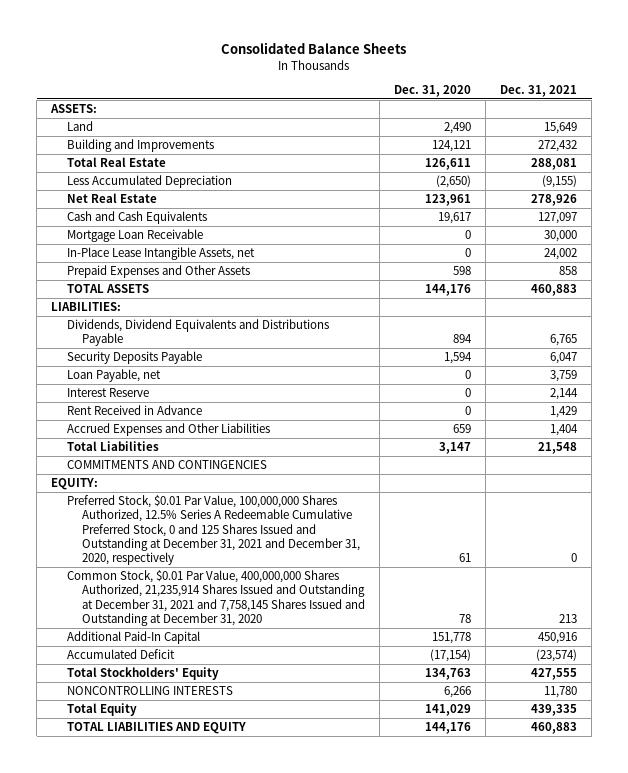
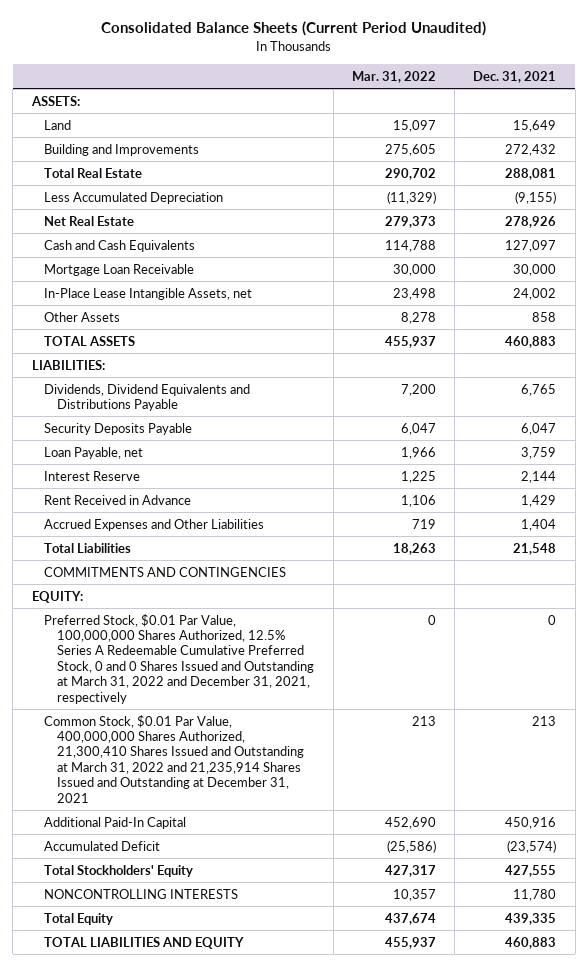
- Consolidated Balance Sheets
+ Consolidated Balance Sheets (Current Period Unaudited)
- | Dec. 31, 2020 | Dec. 31, 2021
+ | Mar. 31, 2022 | Dec. 31, 2021
- Prepaid Expenses and Other Assets | 598 | 858
+ Other Assets | 8,278 | 858
- Preferred Stock, $0.01 Par Value, 100,000,000 Shares Authorized, 12.5% Series A Redeemable Cumulative Preferred Stock, 0 and 125 Shares Issued and Outstanding at December 31, 2021 and December 31, 2020, respectively | 61 | 0
- Common Stock, $0.01 Par Value, 400,000,000 Shares Authorized, 21,235,914 Shares Issued and Outstanding at December 31, 2021 and 7,758,145 Shares Issued and Outstanding at December 31, 2020 | 78 | 213
+ Preferred Stock, $0.01 Par Value, 100,000,000 Shares Authorized, 12.5% Series A Redeemable Cumulative Preferred Stock, 0 and 0 Shares Issued and Outstanding at March 31, 2022 and December 31, 2021, respectively | 0 | 0
+ Common Stock, $0.01 Par Value, 400,000,000 Shares Authorized, 21,300,410 Shares Issued and Outstanding at March 31, 2022 and 21,235,914 Shares Issued and Outstanding at December 31, 2021 | 213 | 213

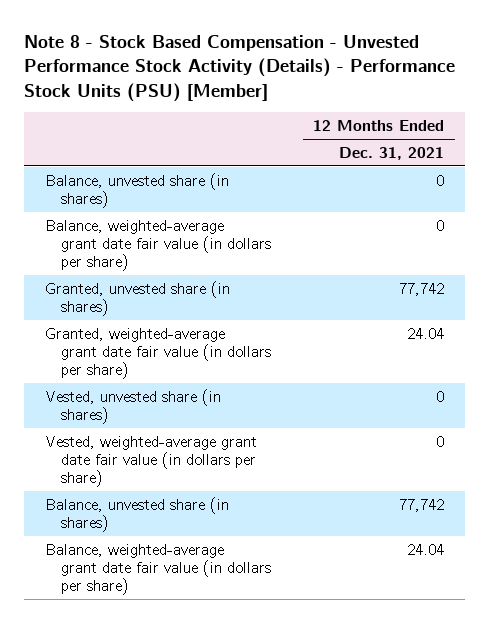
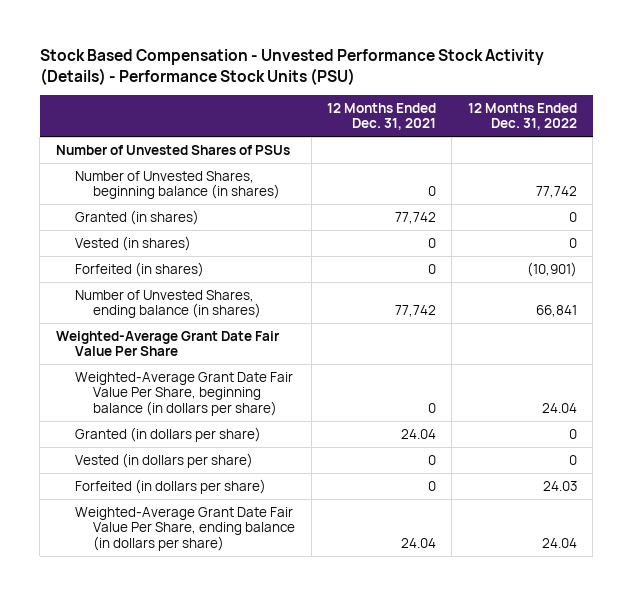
- Note 8 - Stock Based Compensation - Unvested Performance Stock Activity (Details) - Performance Stock Units (PSU) [Member]
+ Stock Based Compensation - Unvested Performance Stock Activity (Details) - Performance Stock Units (PSU)
- | 12 Months Ended Dec. 31, 2021
+ | 12 Months Ended Dec. 31, 2021 | 12 Months Ended Dec. 31, 2022
- Balance, unvested share (in shares) | 0
- Balance, weighted-average grant date fair value (in dollars per share) | 0
- Granted, unvested share (in shares) | 77,742
- Granted, weighted-average grant date fair value (in dollars per share) | 24.04
- Vested, unvested share (in shares) | 0
- Vested, weighted-average grant date fair value (in dollars per share) | 0
- Balance, unvested share (in shares) | 77,742
- Balance, weighted-average grant date fair value (in dollars per share) | 24.04
+ Number of Unvested Shares of PSUs
+ Number of Unvested Shares, beginning balance (in shares) | 0 | 77,742
+ Granted (in shares) | 77,742 | 0
+ Vested (in shares) | 0 | 0
+ Forfeited (in shares) | 0 | (10,901)
+ Number of Unvested Shares, ending balance (in shares) | 77,742 | 66,841
+ Weighted-Average Grant Date Fair Value Per Share
+ Weighted-Average Grant Date Fair Value Per Share, beginning balance (in dollars per share) | 0 | 24.04
+ Granted (in dollars per share) | 24.04 | 0
+ Vested (in dollars per share) | 0 | 0
+ Forfeited (in dollars per share) | 0 | 24.03
+ Weighted-Average Grant Date Fair Value Per Share, ending balance (in dollars per share) | 24.04 | 24.04

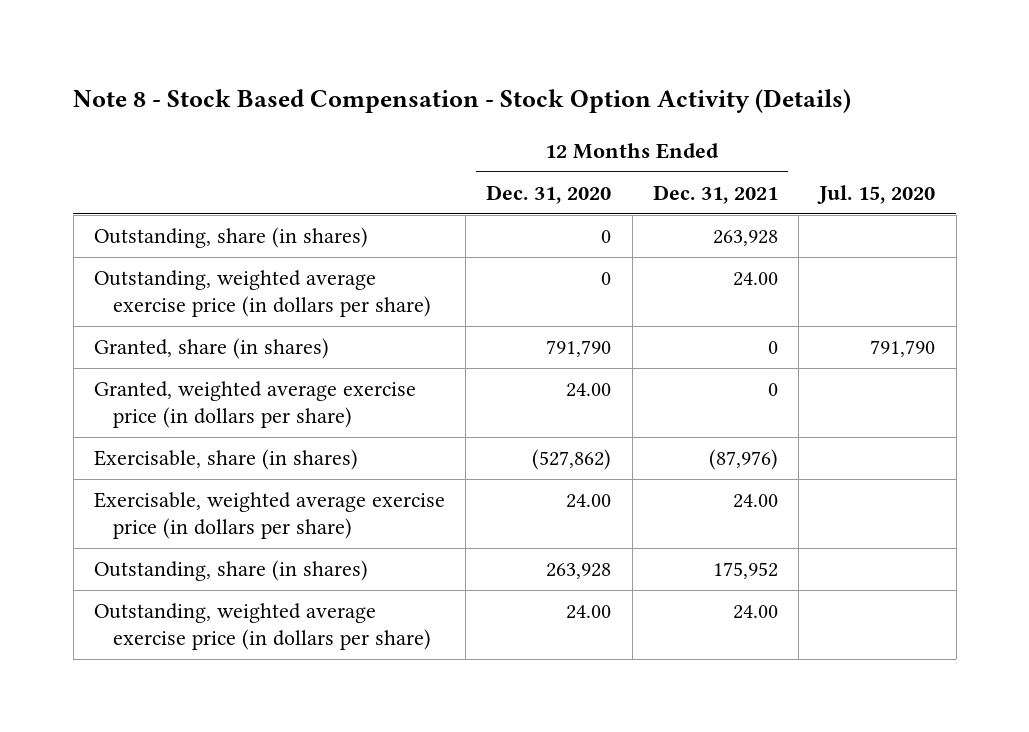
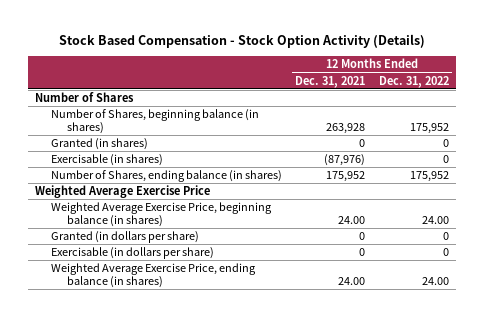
- Note 8 - Stock Based Compensation - Stock Option Activity (Details)
+ Stock Based Compensation - Stock Option Activity (Details)
- | 12 Months Ended Dec. 31, 2020 | 12 Months Ended Dec. 31, 2021 | Jul. 15, 2020
+ | 12 Months Ended Dec. 31, 2021 | 12 Months Ended Dec. 31, 2022
- Outstanding, share (in shares) | 0 | 263,928 |
- Outstanding, weighted average exercise price (in dollars per share) | 0 | 24.00 |
- Granted, share (in shares) | 791,790 | 0 | 791,790
- Granted, weighted average exercise price (in dollars per share) | 24.00 | 0 |
- Exercisable, share (in shares) | (527,862) | (87,976) |
- Exercisable, weighted average exercise price (in dollars per share) | 24.00 | 24.00 |
- Outstanding, share (in shares) | 263,928 | 175,952 |
- Outstanding, weighted average exercise price (in dollars per share) | 24.00 | 24.00 |
+ Number of Shares
+ Number of Shares, beginning balance (in shares) | 263,928 | 175,952
+ Granted (in shares) | 0 | 0
+ Exercisable (in shares) | (87,976) | 0
+ Number of Shares, ending balance (in shares) | 175,952 | 175,952
+ Weighted Average Exercise Price
+ Weighted Average Exercise Price, beginning balance (in shares) | 24.00 | 24.00
+ Granted (in dollars per share) | 0 | 0
+ Exercisable (in dollars per share) | 0 | 0
+ Weighted Average Exercise Price, ending balance (in shares) | 24.00 | 24.00

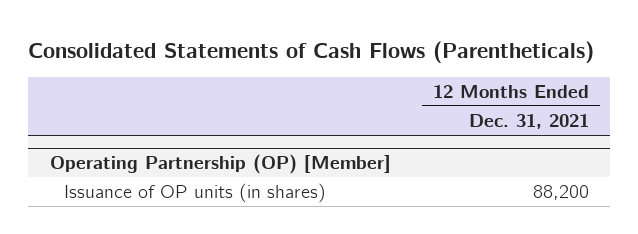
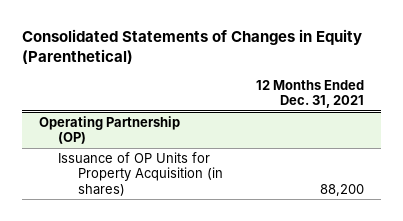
- Consolidated Statements of Cash Flows (Parentheticals)
+ Consolidated Statements of Changes in Equity (Parenthetical)
- Operating Partnership (OP) [Member]
- Issuance of OP units (in shares) | 88,200
+ Operating Partnership (OP)
+ Issuance of OP Units for Property Acquisition (in shares) | 88,200

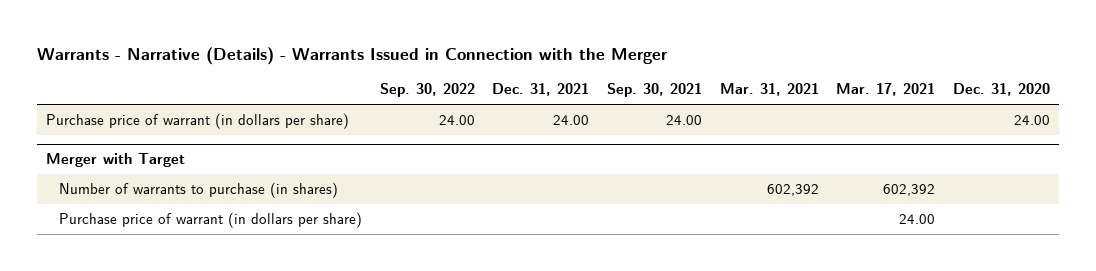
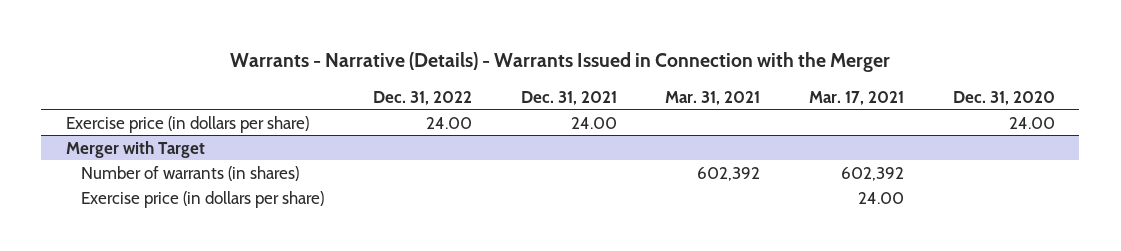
- | Sep. 30, 2022 | Dec. 31, 2021 | Sep. 30, 2021 | Mar. 31, 2021 | Mar. 17, 2021 | Dec. 31, 2020
+ | Dec. 31, 2022 | Dec. 31, 2021 | Mar. 31, 2021 | Mar. 17, 2021 | Dec. 31, 2020
- Purchase price of warrant (in dollars per share) | 24.00 | 24.00 | 24.00 | | | 24.00
+ Exercise price (in dollars per share) | 24.00 | 24.00 | | | 24.00
@ Merger with Target
- Number of warrants to purchase (in shares) | | | | 602,392 | 602,392 |
- Purchase price of warrant (in dollars per share) | | | | | 24.00 |
+ Number of warrants (in shares) | | | 602,392 | 602,392 |
+ Exercise price (in dollars per share) | | | | 24.00 |

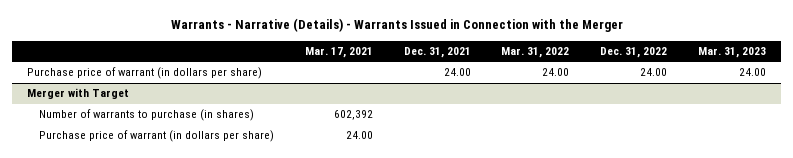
- | Dec. 31, 2022 | Dec. 31, 2021 | Mar. 31, 2021 | Mar. 17, 2021 | Dec. 31, 2020
+ | Mar. 17, 2021 | Dec. 31, 2021 | Mar. 31, 2022 | Dec. 31, 2022 | Mar. 31, 2023
- Exercise price (in dollars per share) | 24.00 | 24.00 | | | 24.00
+ Purchase price of warrant (in dollars per share) | | 24.00 | 24.00 | 24.00 | 24.00
@ Merger with Target
- Number of warrants (in shares) | | | 602,392 | 602,392 |
- Exercise price (in dollars per share) | | | | 24.00 |
+ Number of warrants to purchase (in shares) | 602,392 | | | |
+ Purchase price of warrant (in dollars per share) | 24.00 | | | |

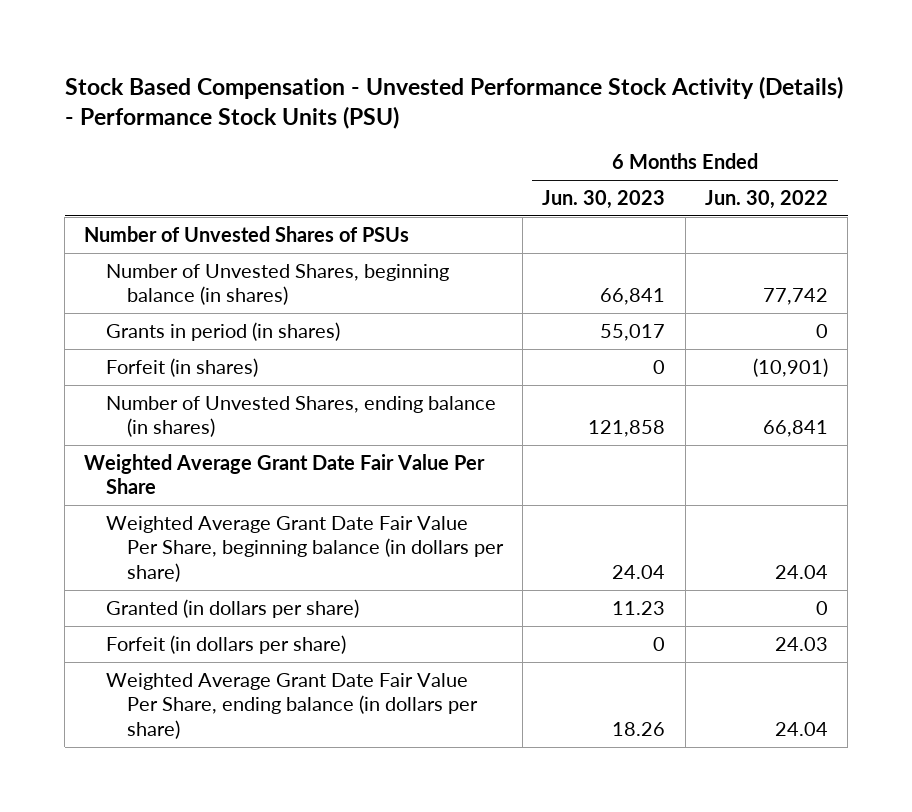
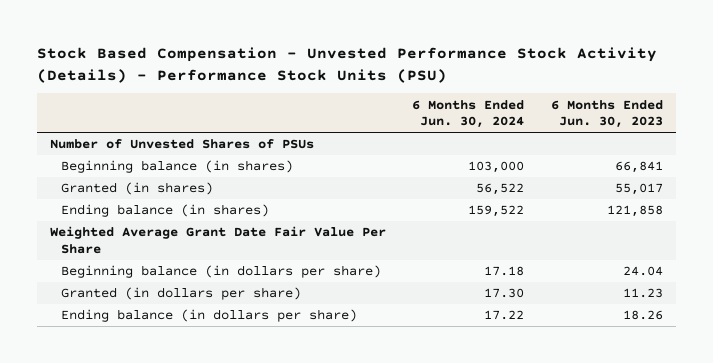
- | 6 Months Ended Jun. 30, 2023 | 6 Months Ended Jun. 30, 2022
+ | 6 Months Ended Jun. 30, 2024 | 6 Months Ended Jun. 30, 2023
- Number of Unvested Shares, beginning balance (in shares) | 66,841 | 77,742
- Grants in period (in shares) | 55,017 | 0
- Forfeit (in shares) | 0 | (10,901)
- Number of Unvested Shares, ending balance (in shares) | 121,858 | 66,841
+ Beginning balance (in shares) | 103,000 | 66,841
+ Granted (in shares) | 56,522 | 55,017
+ Ending balance (in shares) | 159,522 | 121,858
- Weighted Average Grant Date Fair Value Per Share, beginning balance (in dollars per share) | 24.04 | 24.04
+ Beginning balance (in dollars per share) | 17.18 | 24.04
- Forfeit (in dollars per share) | 0 | 24.03
- Weighted Average Grant Date Fair Value Per Share, ending balance (in dollars per share) | 18.26 | 24.04
+ Ending balance (in dollars per share) | 17.22 | 18.26

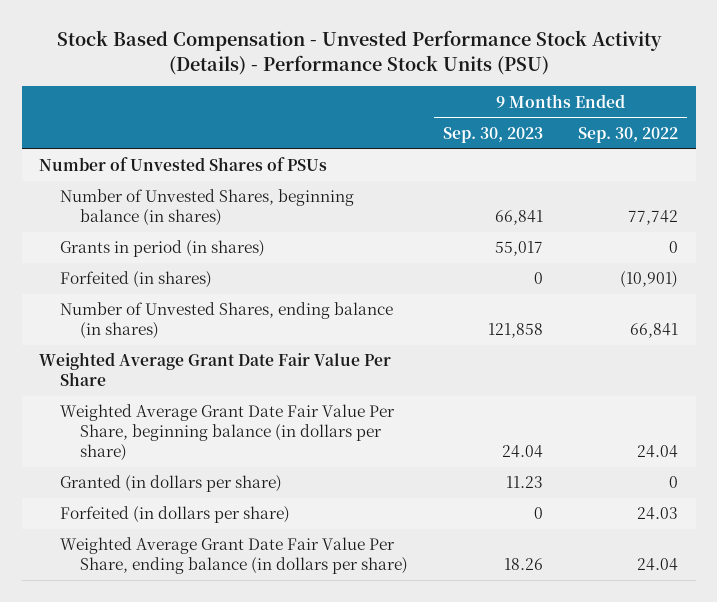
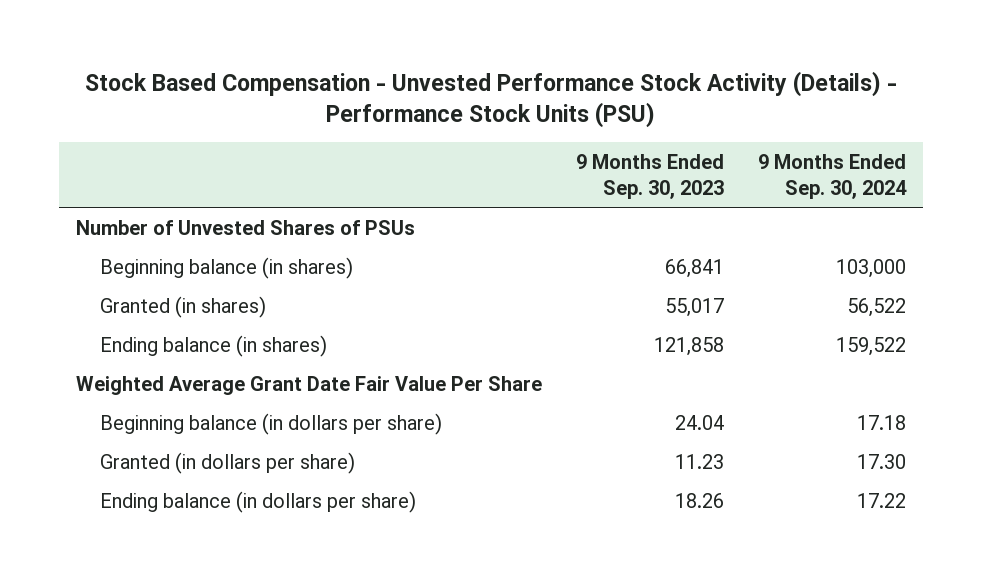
- | 9 Months Ended Sep. 30, 2023 | 9 Months Ended Sep. 30, 2022
+ | 9 Months Ended Sep. 30, 2023 | 9 Months Ended Sep. 30, 2024
- Number of Unvested Shares, beginning balance (in shares) | 66,841 | 77,742
- Grants in period (in shares) | 55,017 | 0
- Forfeited (in shares) | 0 | (10,901)
- Number of Unvested Shares, ending balance (in shares) | 121,858 | 66,841
+ Beginning balance (in shares) | 66,841 | 103,000
+ Granted (in shares) | 55,017 | 56,522
+ Ending balance (in shares) | 121,858 | 159,522
- Weighted Average Grant Date Fair Value Per Share, beginning balance (in dollars per share) | 24.04 | 24.04
+ Beginning balance (in dollars per share) | 24.04 | 17.18
- Forfeited (in dollars per share) | 0 | 24.03
- Weighted Average Grant Date Fair Value Per Share, ending balance (in dollars per share) | 18.26 | 24.04
+ Ending balance (in dollars per share) | 18.26 | 17.22

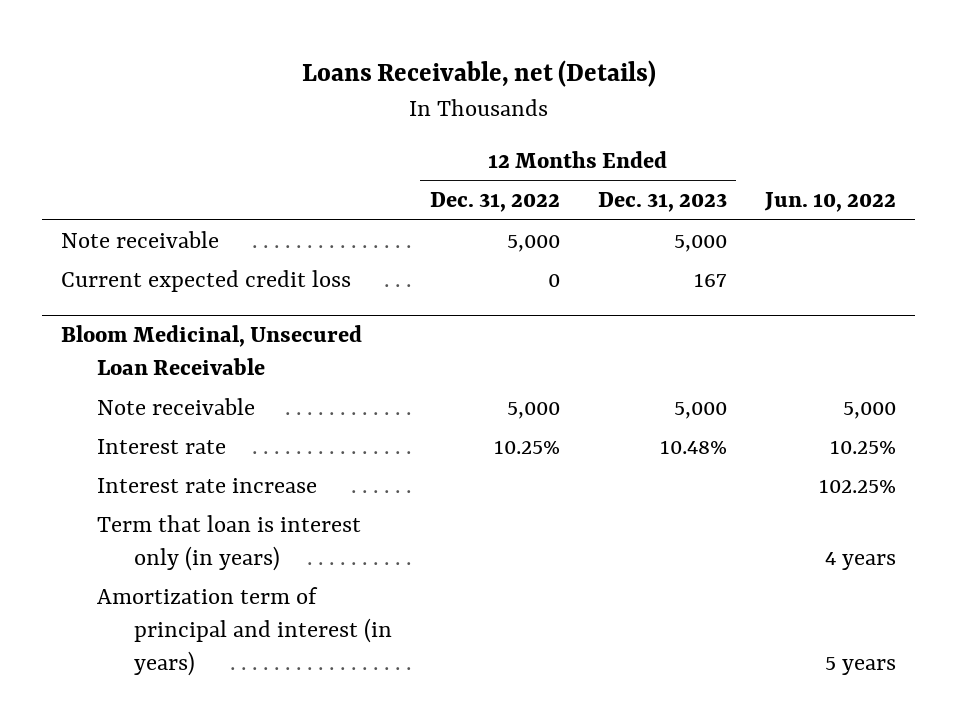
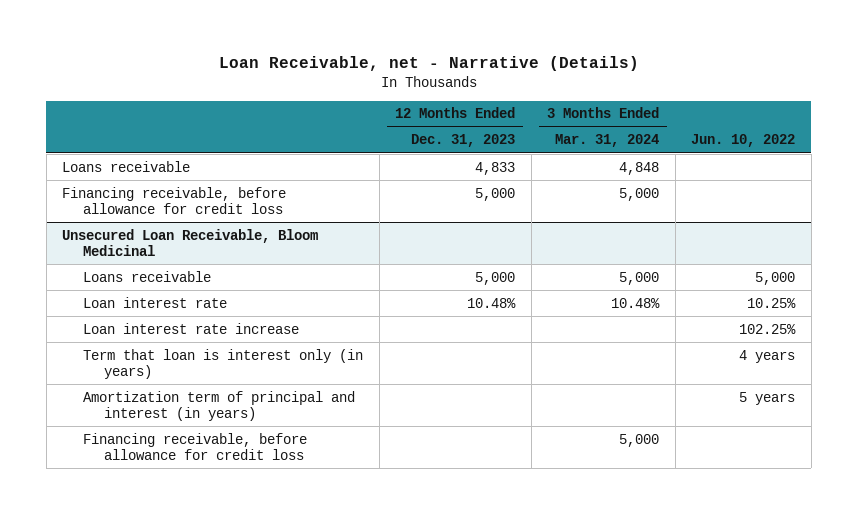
- Loans Receivable, net (Details)
+ Loan Receivable, net - Narrative (Details)
- | 12 Months Ended Dec. 31, 2022 | 12 Months Ended Dec. 31, 2023 | Jun. 10, 2022
+ | 12 Months Ended Dec. 31, 2023 | 3 Months Ended Mar. 31, 2024 | Jun. 10, 2022
- Note receivable | 5,000 | 5,000 |
- Current expected credit loss | 0 | 167 |
- Bloom Medicinal, Unsecured Loan Receivable
- Note receivable | 5,000 | 5,000 | 5,000
- Interest rate | 10.25% | 10.48% | 10.25%
- Interest rate increase | | | 102.25%
+ Loans receivable | 4,833 | 4,848 |
+ Financing receivable, before allowance for credit loss | 5,000 | 5,000 |
+ Unsecured Loan Receivable, Bloom Medicinal
+ Loans receivable | 5,000 | 5,000 | 5,000
+ Loan interest rate | 10.48% | 10.48% | 10.25%
+ Loan interest rate increase | | | 102.25%
+ Financing receivable, before allowance for credit loss | | 5,000 |

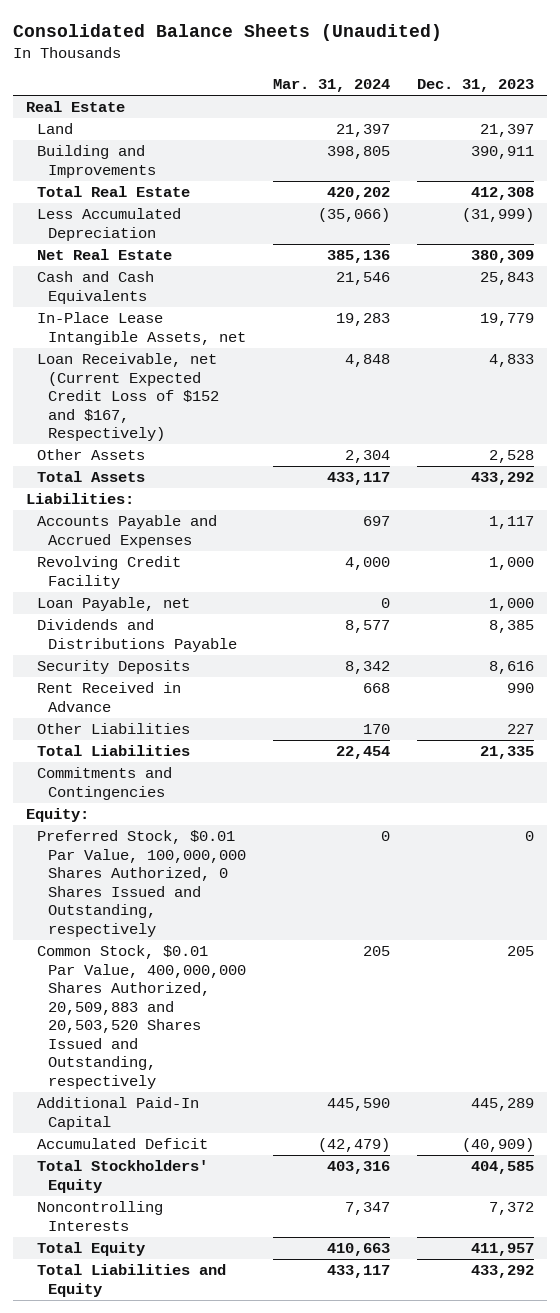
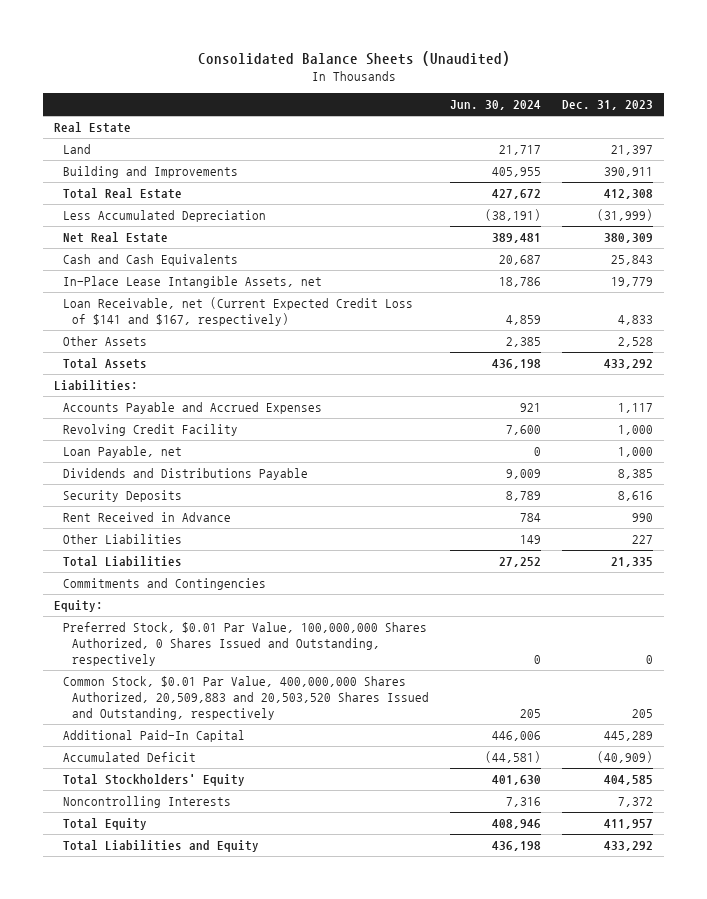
- | Mar. 31, 2024 | Dec. 31, 2023
+ | Jun. 30, 2024 | Dec. 31, 2023
- Loan Receivable, net (Current Expected Credit Loss of $152 and $167, Respectively) | 4,848 | 4,833
+ Loan Receivable, net (Current Expected Credit Loss of $141 and $167, respectively) | 4,859 | 4,833

